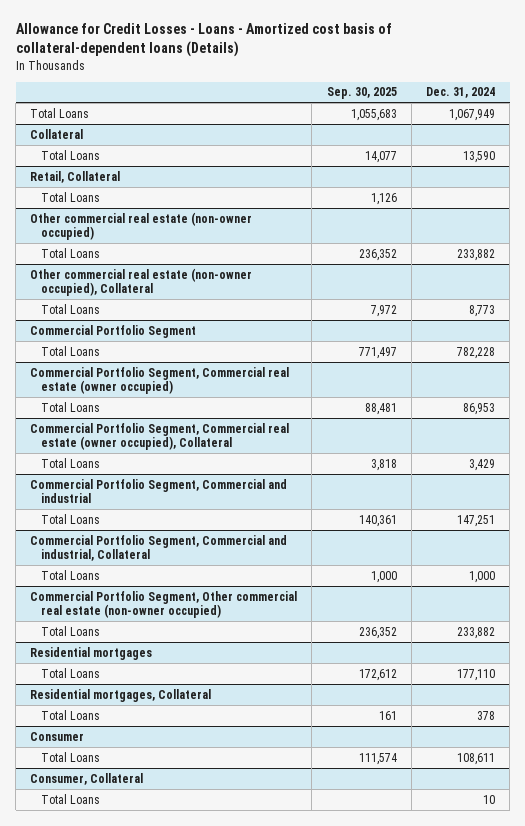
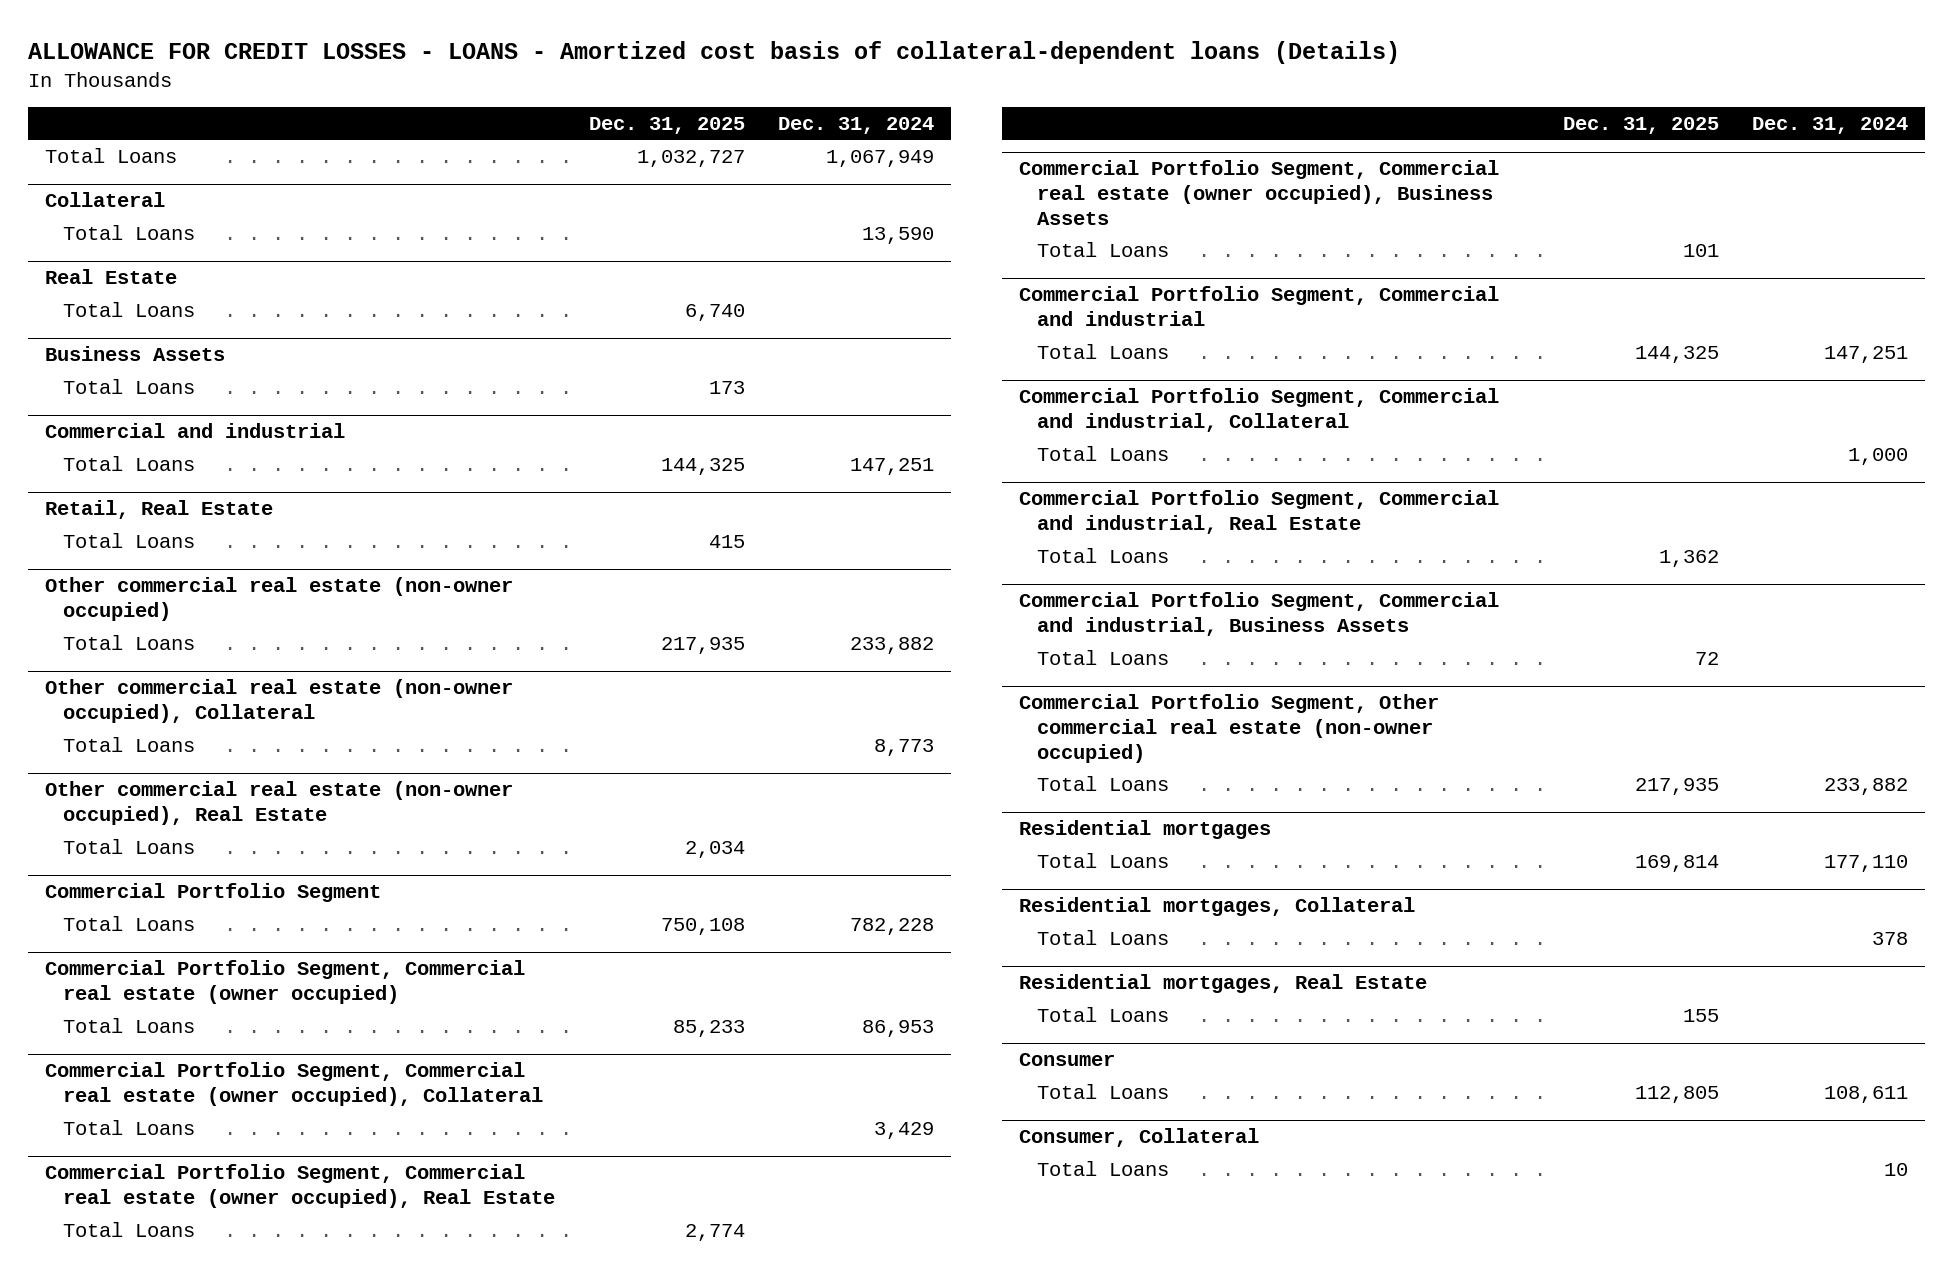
- Allowance for Credit Losses - Loans - Amortized cost basis of collateral-dependent loans (Details)
+ ALLOWANCE FOR CREDIT LOSSES - LOANS - Amortized cost basis of collateral-dependent loans (Details)
- | Sep. 30, 2025 | Dec. 31, 2024
+ | Dec. 31, 2025 | Dec. 31, 2024
- Retail, Collateral
+ Real Estate
+ Business Assets
+ Total Loans | 173 |
+ Commercial and industrial
+ Total Loans | 144,325 | 147,251
+ Retail, Real Estate
+ Total Loans | 415 |
+ Other commercial real estate (non-owner occupied), Real Estate
+ Total Loans | 2,034 |
+ Commercial Portfolio Segment, Commercial real estate (owner occupied), Real Estate
+ Total Loans | 2,774 |
+ Commercial Portfolio Segment, Commercial real estate (owner occupied), Business Assets
+ Total Loans | 101 |
+ Commercial Portfolio Segment, Commercial and industrial, Real Estate
+ Total Loans | 1,362 |
+ Commercial Portfolio Segment, Commercial and industrial, Business Assets
+ Total Loans | 72 |
+ Residential mortgages, Real Estate
+ Total Loans | 155 |

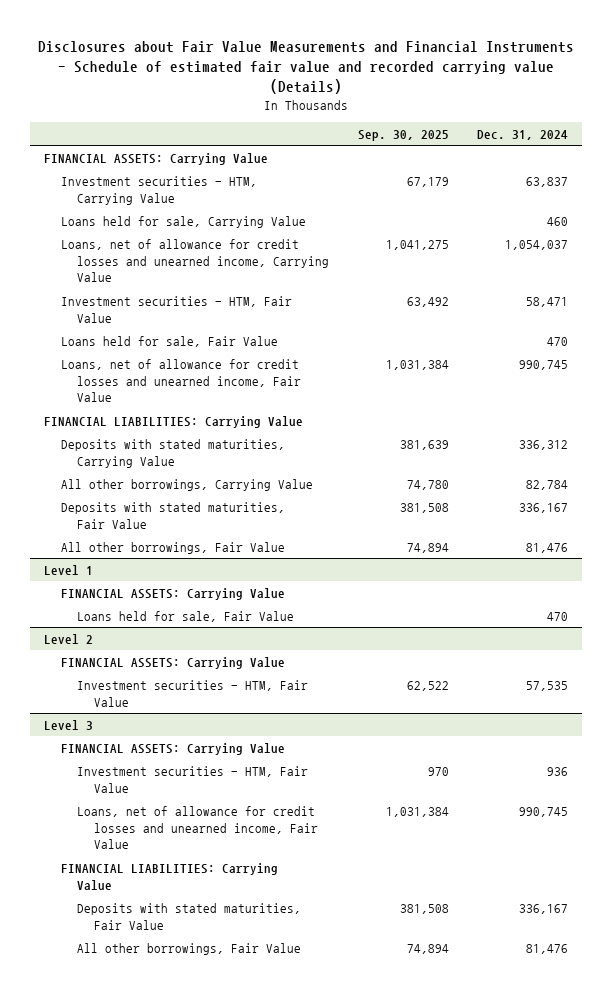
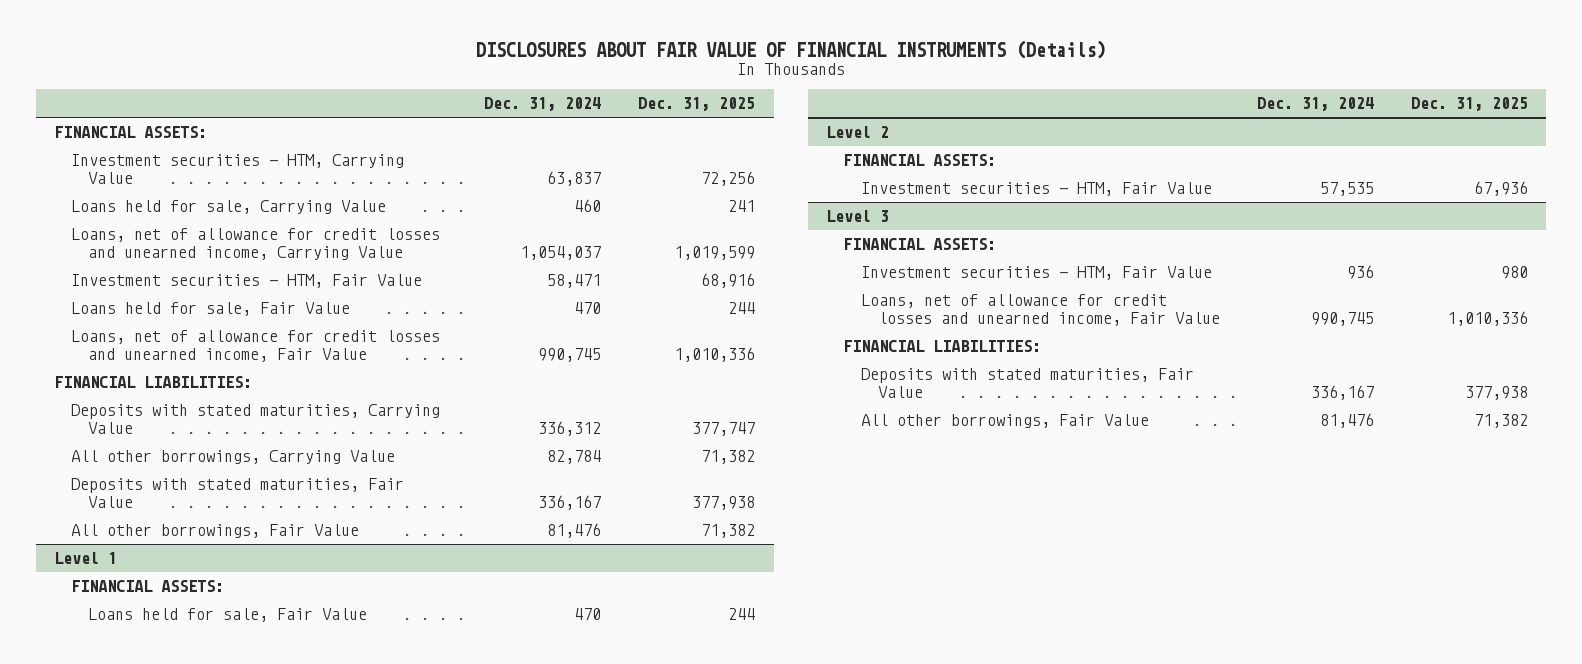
- Disclosures about Fair Value Measurements and Financial Instruments - Schedule of estimated fair value and recorded carrying value (Details)
+ DISCLOSURES ABOUT FAIR VALUE OF FINANCIAL INSTRUMENTS (Details)
- | Sep. 30, 2025 | Dec. 31, 2024
+ | Dec. 31, 2024 | Dec. 31, 2025
- FINANCIAL ASSETS: Carrying Value
+ FINANCIAL ASSETS:
- FINANCIAL LIABILITIES: Carrying Value
+ FINANCIAL LIABILITIES:
@ Level 1
- FINANCIAL ASSETS: Carrying Value
+ FINANCIAL ASSETS:
@ Level 2
- FINANCIAL ASSETS: Carrying Value
+ FINANCIAL ASSETS:
@ Level 3
- FINANCIAL ASSETS: Carrying Value
+ FINANCIAL ASSETS:
- FINANCIAL LIABILITIES: Carrying Value
+ FINANCIAL LIABILITIES:

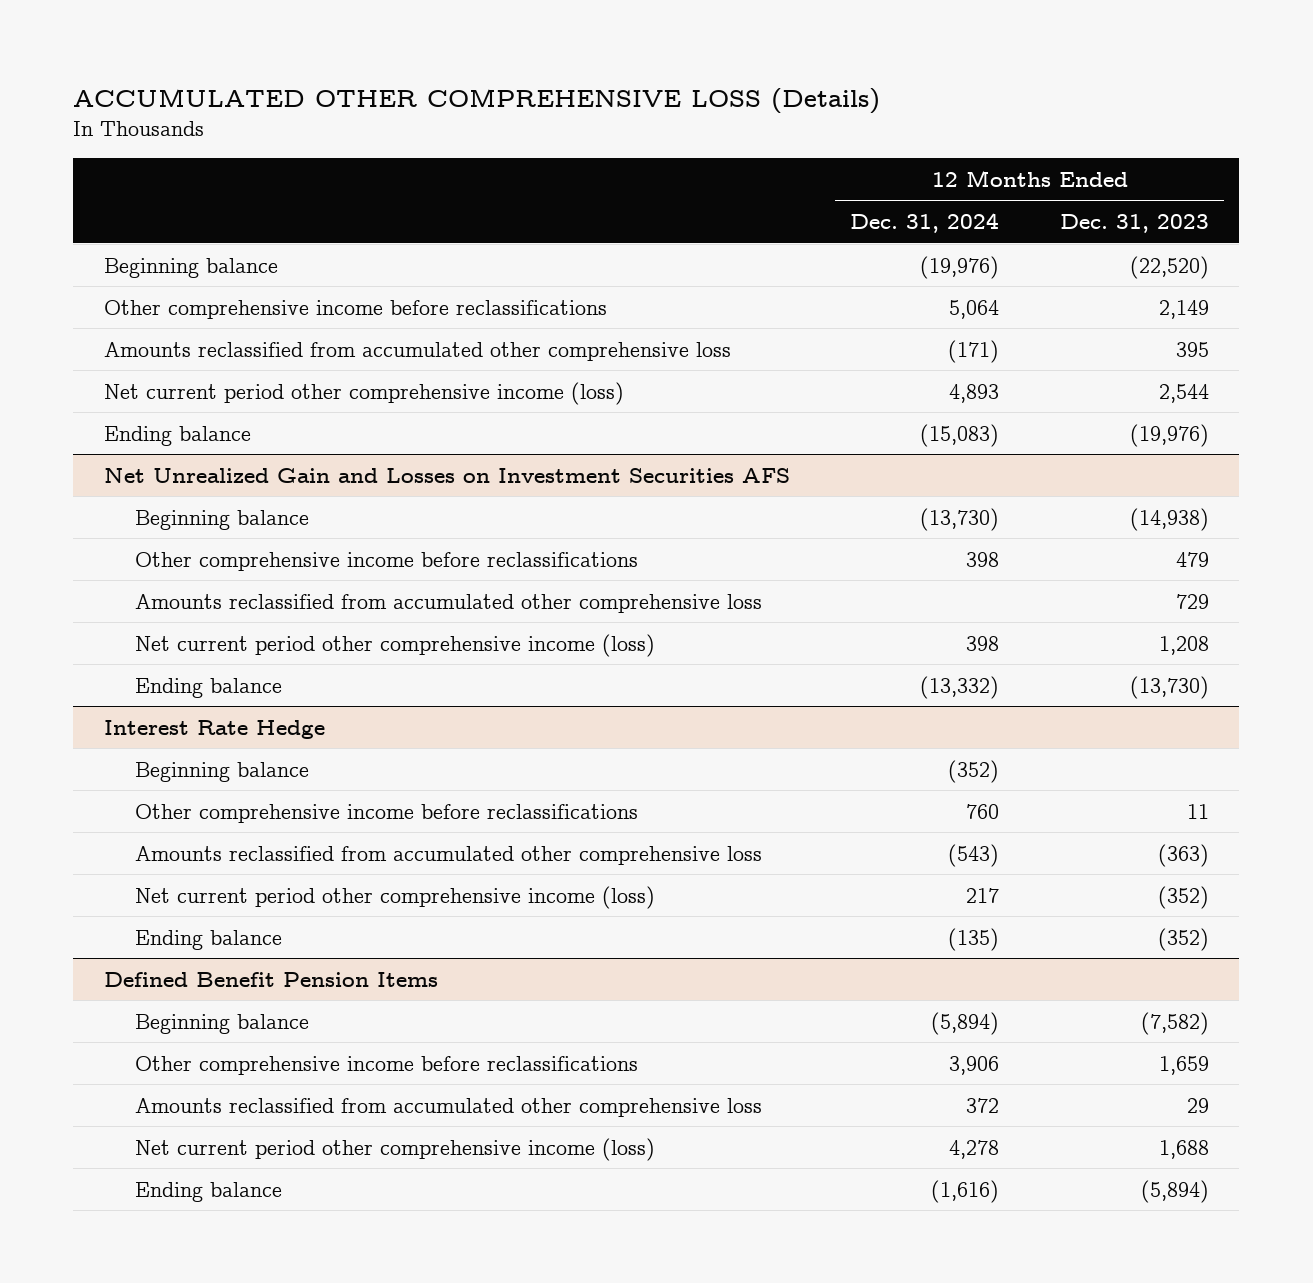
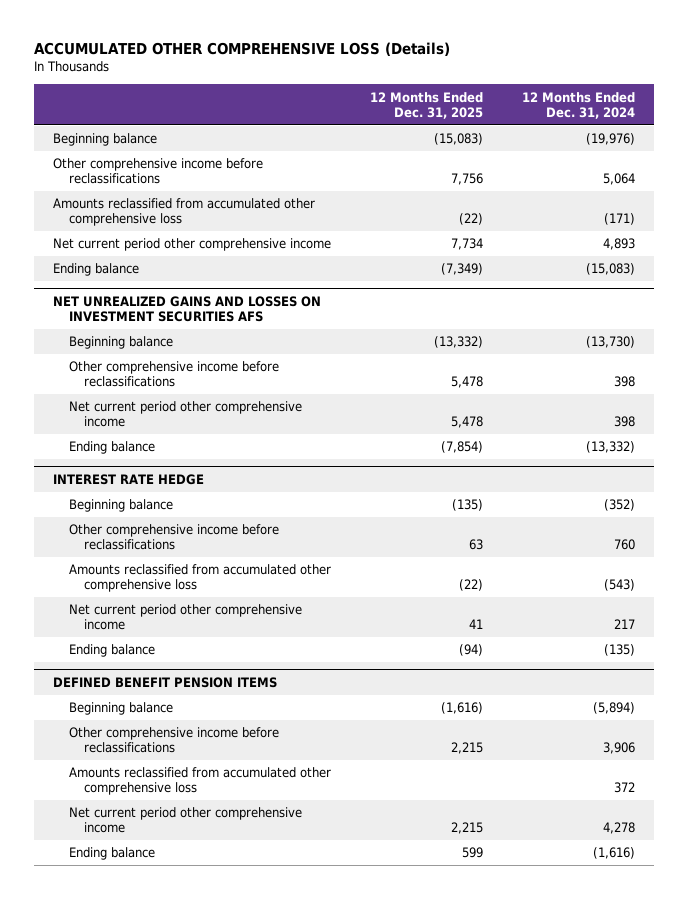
- | 12 Months Ended Dec. 31, 2024 | 12 Months Ended Dec. 31, 2023
+ | 12 Months Ended Dec. 31, 2025 | 12 Months Ended Dec. 31, 2024
- Net current period other comprehensive income (loss) | 4,893 | 2,544
+ Net current period other comprehensive income | 7,734 | 4,893
- Net Unrealized Gain and Losses on Investment Securities AFS
+ NET UNREALIZED GAINS AND LOSSES ON INVESTMENT SECURITIES AFS
- Amounts reclassified from accumulated other comprehensive loss | | 729
- Net current period other comprehensive income (loss) | 398 | 1,208
+ Net current period other comprehensive income | 5,478 | 398
- Interest Rate Hedge
+ INTEREST RATE HEDGE
- Net current period other comprehensive income (loss) | 217 | (352)
+ Net current period other comprehensive income | 41 | 217
- Defined Benefit Pension Items
+ DEFINED BENEFIT PENSION ITEMS
- Net current period other comprehensive income (loss) | 4,278 | 1,688
+ Net current period other comprehensive income | 2,215 | 4,278

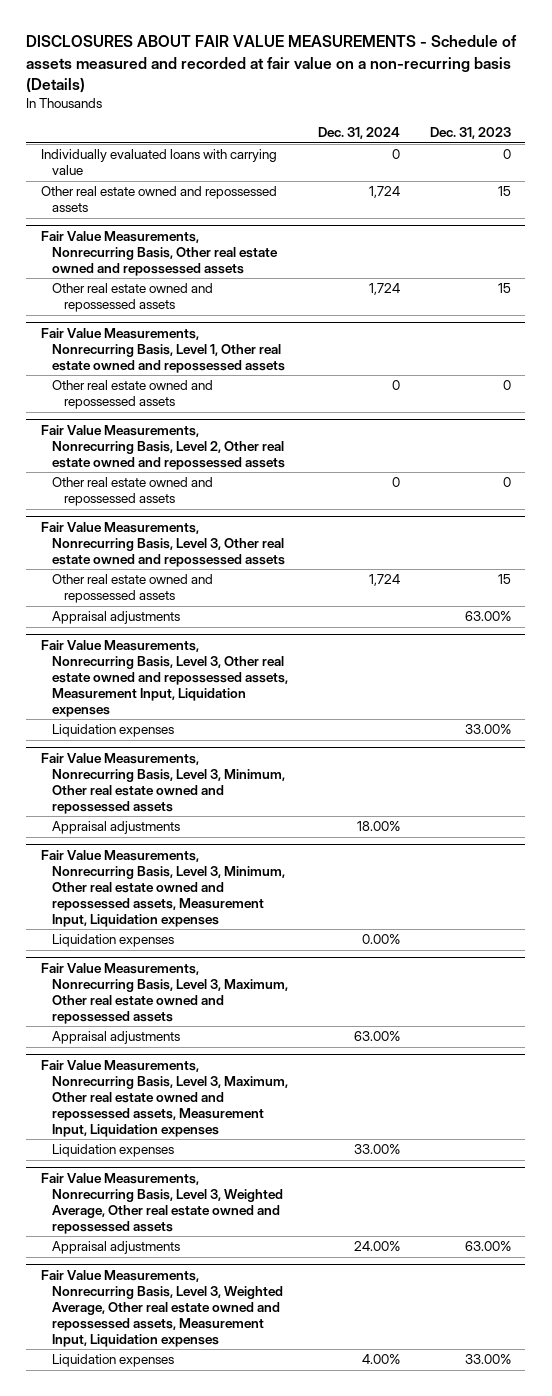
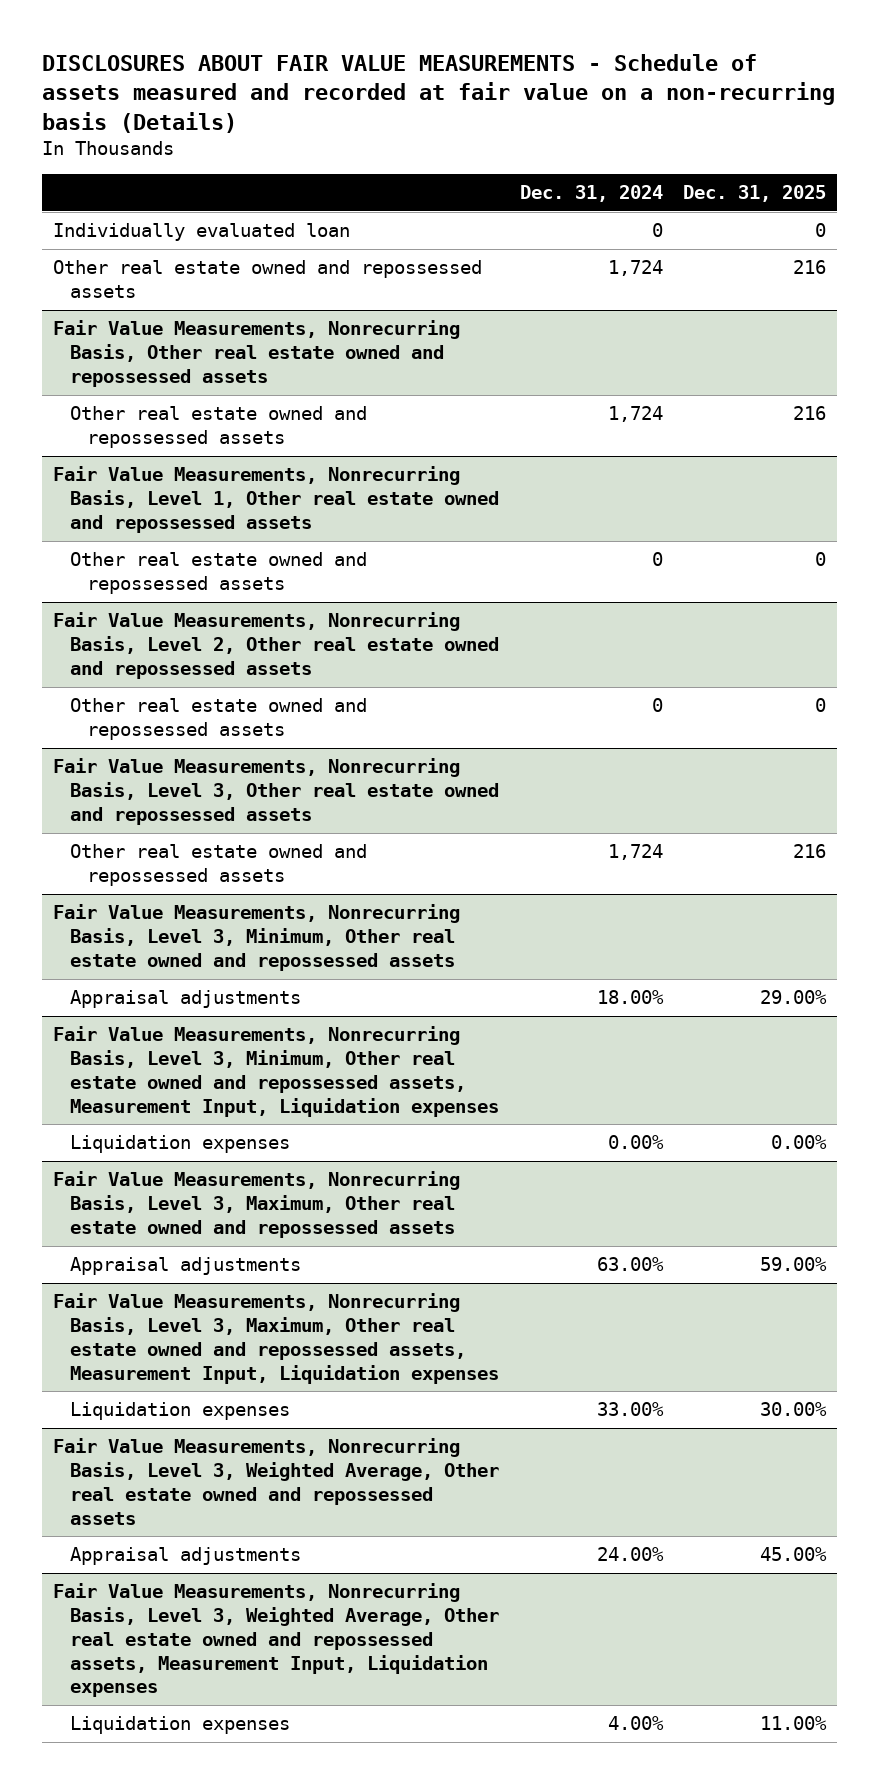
- | Dec. 31, 2024 | Dec. 31, 2023
+ | Dec. 31, 2024 | Dec. 31, 2025
- Individually evaluated loans with carrying value | 0 | 0
+ Individually evaluated loan | 0 | 0
@ Fair Value Measurements, Nonrecurring Basis, Level 3, Other real estate owned and repossessed assets
- Appraisal adjustments | | 63.00%
- Fair Value Measurements, Nonrecurring Basis, Level 3, Other real estate owned and repossessed assets, Measurement Input, Liquidation expenses
- Liquidation expenses | | 33.00%

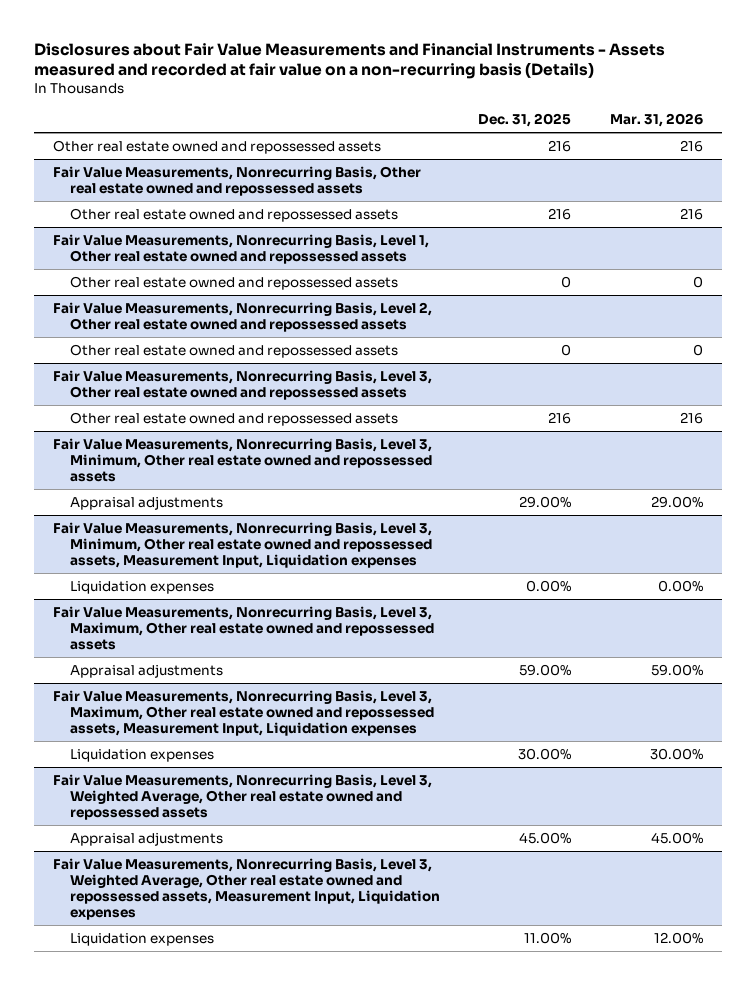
- DISCLOSURES ABOUT FAIR VALUE MEASUREMENTS - Schedule of assets measured and recorded at fair value on a non-recurring basis (Details)
+ Disclosures about Fair Value Measurements and Financial Instruments - Assets measured and recorded at fair value on a non-recurring basis (Details)
- | Dec. 31, 2024 | Dec. 31, 2025
+ | Dec. 31, 2025 | Mar. 31, 2026
- Individually evaluated loan | 0 | 0

